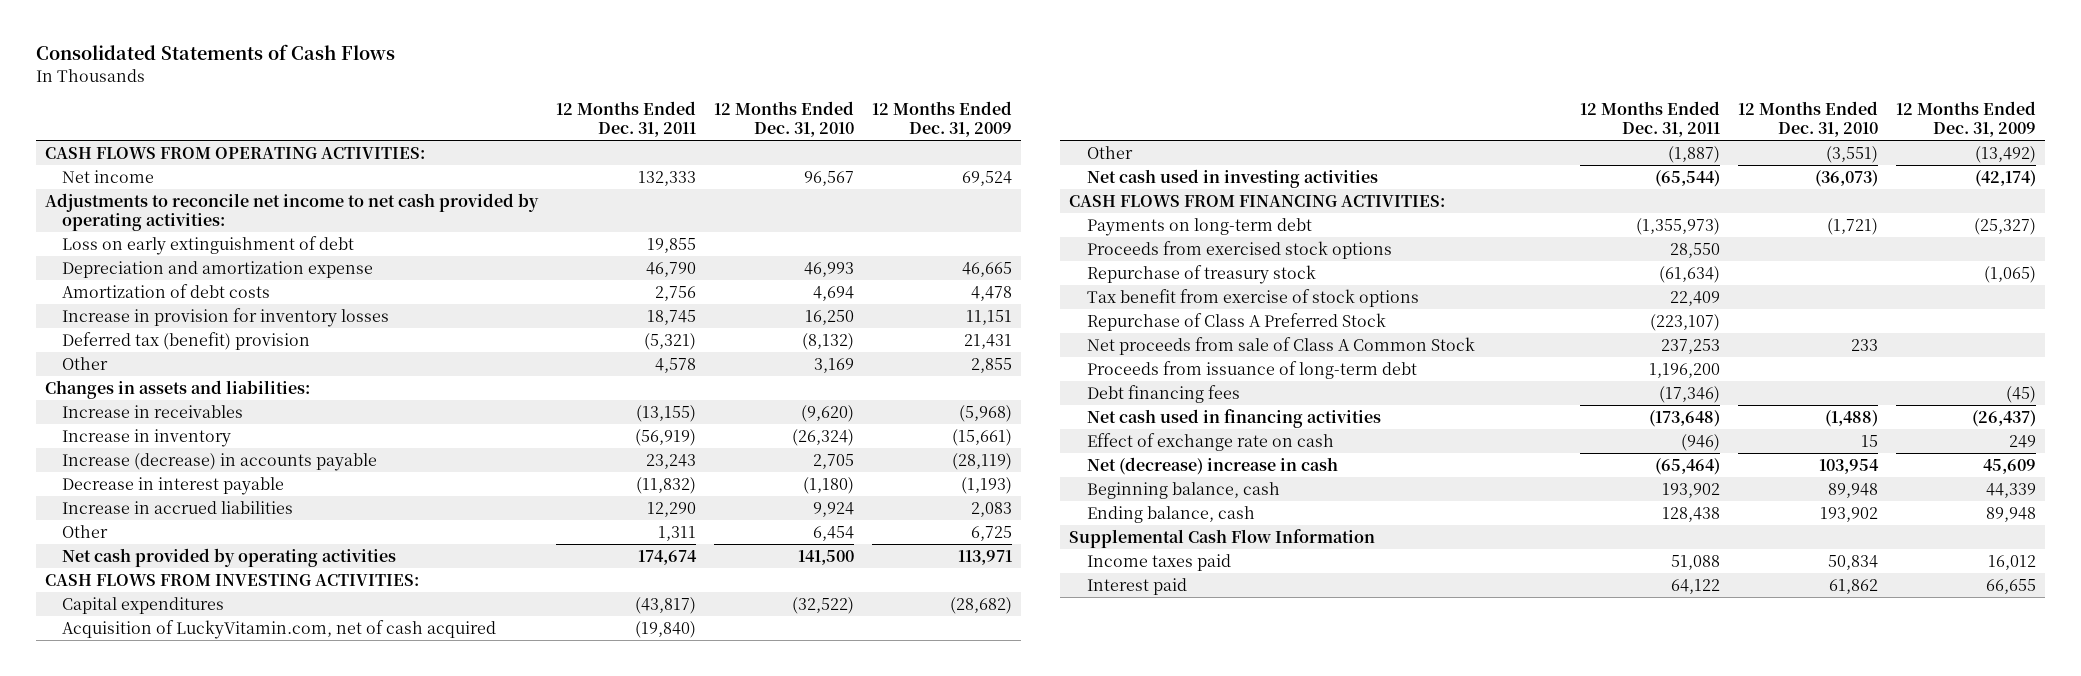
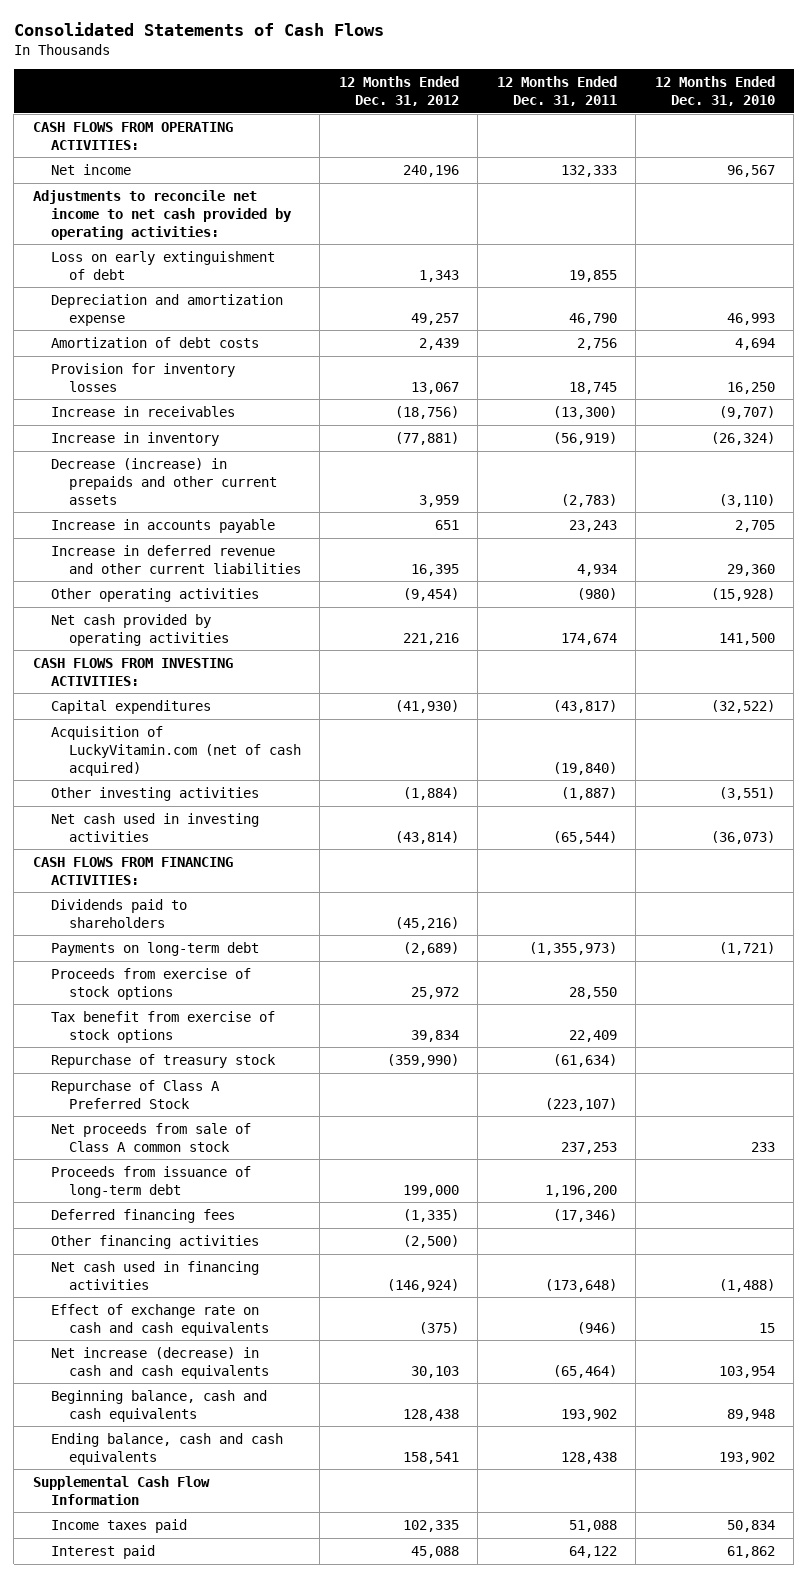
- | 12 Months Ended Dec. 31, 2011 | 12 Months Ended Dec. 31, 2010 | 12 Months Ended Dec. 31, 2009
+ | 12 Months Ended Dec. 31, 2012 | 12 Months Ended Dec. 31, 2011 | 12 Months Ended Dec. 31, 2010
- Increase in provision for inventory losses | 18,745 | 16,250 | 11,151
- Deferred tax (benefit) provision | (5,321) | (8,132) | 21,431
- Other | 4,578 | 3,169 | 2,855
- Changes in assets and liabilities:
- Increase in receivables | (13,155) | (9,620) | (5,968)
+ Provision for inventory losses | 13,067 | 18,745 | 16,250
+ Increase in receivables | (18,756) | (13,300) | (9,707)
- Increase (decrease) in accounts payable | 23,243 | 2,705 | (28,119)
- Decrease in interest payable | (11,832) | (1,180) | (1,193)
- Increase in accrued liabilities | 12,290 | 9,924 | 2,083
- Other | 1,311 | 6,454 | 6,725
+ Decrease (increase) in prepaids and other current assets | 3,959 | (2,783) | (3,110)
+ Increase in accounts payable | 651 | 23,243 | 2,705
+ Increase in deferred revenue and other current liabilities | 16,395 | 4,934 | 29,360
+ Other operating activities | (9,454) | (980) | (15,928)
- Acquisition of LuckyVitamin.com, net of cash acquired | (19,840) | |
- Other | (1,887) | (3,551) | (13,492)
+ Acquisition of LuckyVitamin.com (net of cash acquired) | | (19,840) |
+ Other investing activities | (1,884) | (1,887) | (3,551)
+ Dividends paid to shareholders | (45,216) | |
- Proceeds from exercised stock options | 28,550 | |
+ Proceeds from exercise of stock options | 25,972 | 28,550 |
moved down: Repurchase of treasury stock | (359,990) | (61,634) |
- Net proceeds from sale of Class A Common Stock | 237,253 | 233 |
+ Net proceeds from sale of Class A common stock | | 237,253 | 233
- Debt financing fees | (17,346) | | (45)
+ Deferred financing fees | (1,335) | (17,346) |
+ Other financing activities | (2,500) | |
- Effect of exchange rate on cash | (946) | 15 | 249
- Net (decrease) increase in cash | (65,464) | 103,954 | 45,609
- Beginning balance, cash | 193,902 | 89,948 | 44,339
- Ending balance, cash | 128,438 | 193,902 | 89,948
+ Effect of exchange rate on cash and cash equivalents | (375) | (946) | 15
+ Net increase (decrease) in cash and cash equivalents | 30,103 | (65,464) | 103,954
+ Beginning balance, cash and cash equivalents | 128,438 | 193,902 | 89,948
+ Ending balance, cash and cash equivalents | 158,541 | 128,438 | 193,902

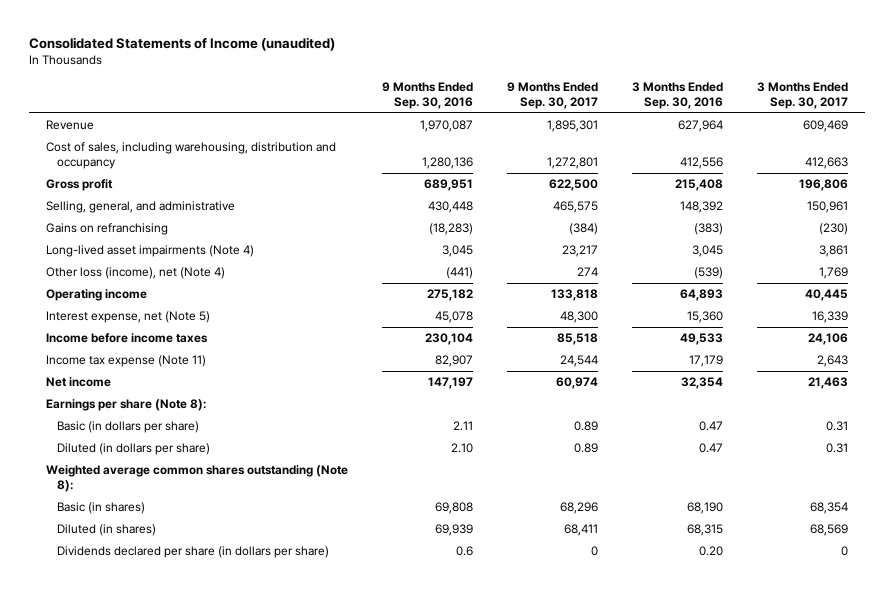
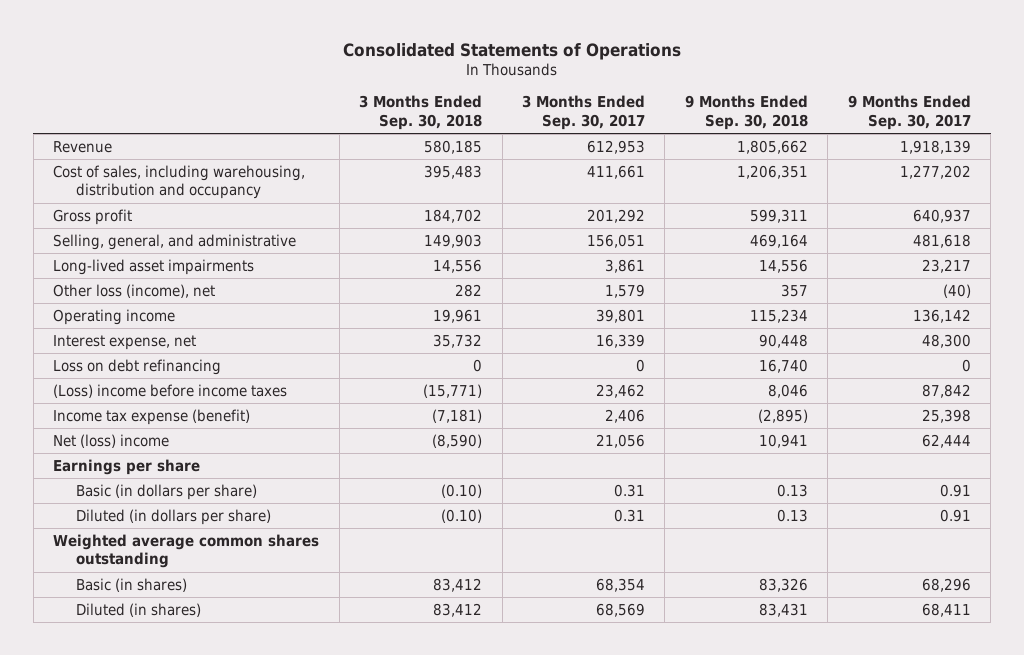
- Consolidated Statements of Income (unaudited)
+ Consolidated Statements of Operations
- | 9 Months Ended Sep. 30, 2016 | 9 Months Ended Sep. 30, 2017 | 3 Months Ended Sep. 30, 2016 | 3 Months Ended Sep. 30, 2017
+ | 3 Months Ended Sep. 30, 2018 | 3 Months Ended Sep. 30, 2017 | 9 Months Ended Sep. 30, 2018 | 9 Months Ended Sep. 30, 2017
- Revenue | 1,970,087 | 1,895,301 | 627,964 | 609,469
- Cost of sales, including warehousing, distribution and occupancy | 1,280,136 | 1,272,801 | 412,556 | 412,663
- Gross profit | 689,951 | 622,500 | 215,408 | 196,806
- Selling, general, and administrative | 430,448 | 465,575 | 148,392 | 150,961
- Gains on refranchising | (18,283) | (384) | (383) | (230)
- Long-lived asset impairments (Note 4) | 3,045 | 23,217 | 3,045 | 3,861
- Other loss (income), net (Note 4) | (441) | 274 | (539) | 1,769
- Operating income | 275,182 | 133,818 | 64,893 | 40,445
- Interest expense, net (Note 5) | 45,078 | 48,300 | 15,360 | 16,339
- Income before income taxes | 230,104 | 85,518 | 49,533 | 24,106
- Income tax expense (Note 11) | 82,907 | 24,544 | 17,179 | 2,643
- Net income | 147,197 | 60,974 | 32,354 | 21,463
- Earnings per share (Note 8):
- Basic (in dollars per share) | 2.11 | 0.89 | 0.47 | 0.31
- Diluted (in dollars per share) | 2.10 | 0.89 | 0.47 | 0.31
- Weighted average common shares outstanding (Note 8):
+ Revenue | 580,185 | 612,953 | 1,805,662 | 1,918,139
+ Cost of sales, including warehousing, distribution and occupancy | 395,483 | 411,661 | 1,206,351 | 1,277,202
+ Gross profit | 184,702 | 201,292 | 599,311 | 640,937
+ Selling, general, and administrative | 149,903 | 156,051 | 469,164 | 481,618
+ Long-lived asset impairments | 14,556 | 3,861 | 14,556 | 23,217
+ Other loss (income), net | 282 | 1,579 | 357 | (40)
+ Operating income | 19,961 | 39,801 | 115,234 | 136,142
+ Interest expense, net | 35,732 | 16,339 | 90,448 | 48,300
+ Loss on debt refinancing | 0 | 0 | 16,740 | 0
+ (Loss) income before income taxes | (15,771) | 23,462 | 8,046 | 87,842
+ Income tax expense (benefit) | (7,181) | 2,406 | (2,895) | 25,398
+ Net (loss) income | (8,590) | 21,056 | 10,941 | 62,444
+ Earnings per share
+ Basic (in dollars per share) | (0.10) | 0.31 | 0.13 | 0.91
+ Diluted (in dollars per share) | (0.10) | 0.31 | 0.13 | 0.91
+ Weighted average common shares outstanding
- Dividends declared per share (in dollars per share) | 0.6 | 0 | 0.20 | 0

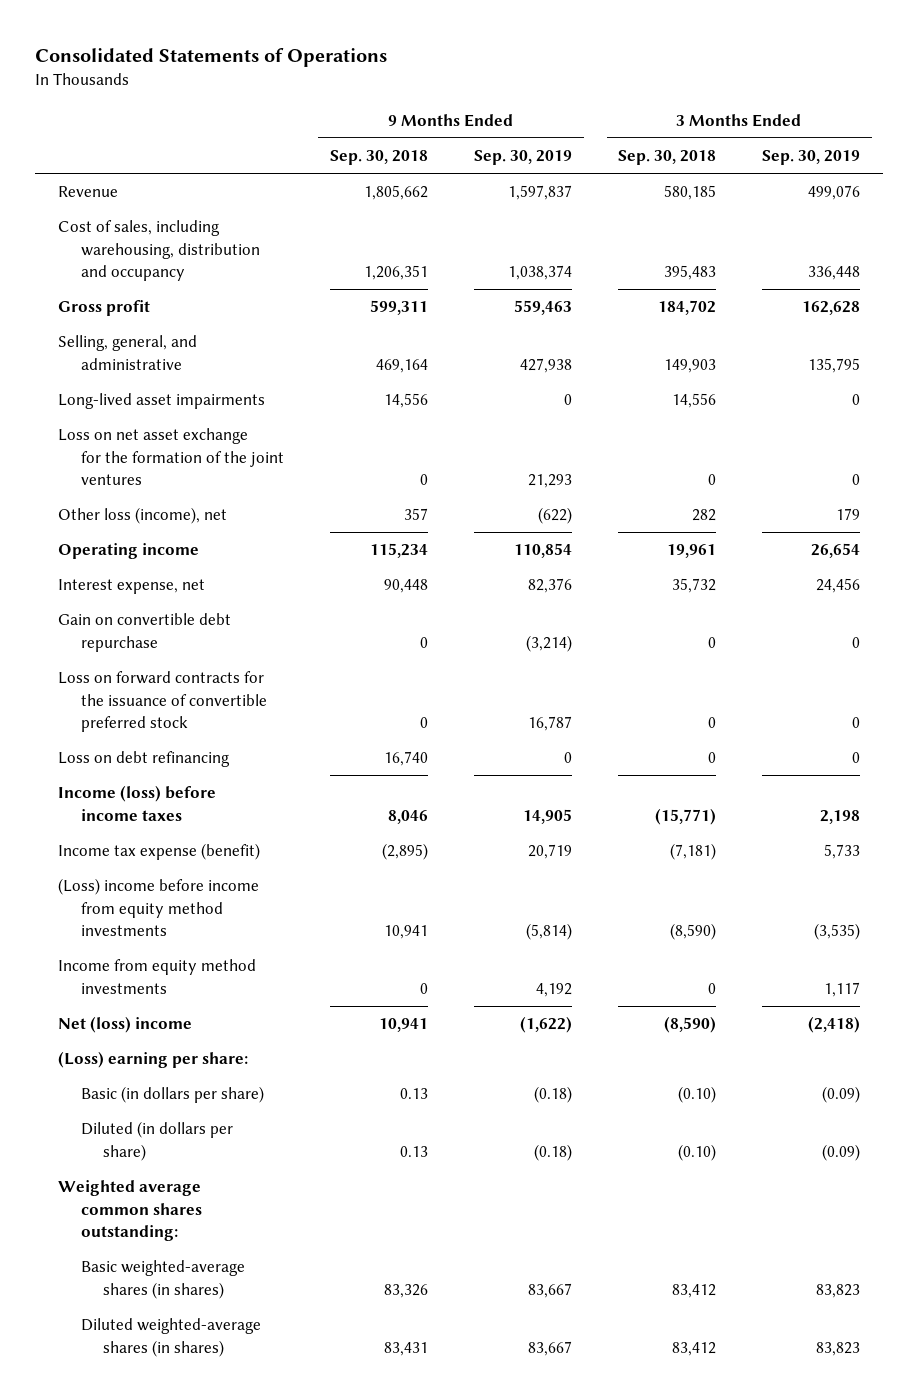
- | 3 Months Ended Sep. 30, 2018 | 3 Months Ended Sep. 30, 2017 | 9 Months Ended Sep. 30, 2018 | 9 Months Ended Sep. 30, 2017
+ | 9 Months Ended Sep. 30, 2018 | 9 Months Ended Sep. 30, 2019 | 3 Months Ended Sep. 30, 2018 | 3 Months Ended Sep. 30, 2019
+ Loss on net asset exchange for the formation of the joint ventures | 0 | 21,293 | 0 | 0
+ Gain on convertible debt repurchase | 0 | (3,214) | 0 | 0
+ Loss on forward contracts for the issuance of convertible preferred stock | 0 | 16,787 | 0 | 0
- (Loss) income before income taxes | (15,771) | 23,462 | 8,046 | 87,842
+ Income (loss) before income taxes | 8,046 | 14,905 | (15,771) | 2,198
+ (Loss) income before income from equity method investments | 10,941 | (5,814) | (8,590) | (3,535)
+ Income from equity method investments | 0 | 4,192 | 0 | 1,117
- Earnings per share
+ (Loss) earning per share:
- Weighted average common shares outstanding
- Basic (in shares) | 83,412 | 68,354 | 83,326 | 68,296
- Diluted (in shares) | 83,412 | 68,569 | 83,431 | 68,411
+ Weighted average common shares outstanding:
+ Basic weighted-average shares (in shares) | 83,326 | 83,667 | 83,412 | 83,823
+ Diluted weighted-average shares (in shares) | 83,431 | 83,667 | 83,412 | 83,823

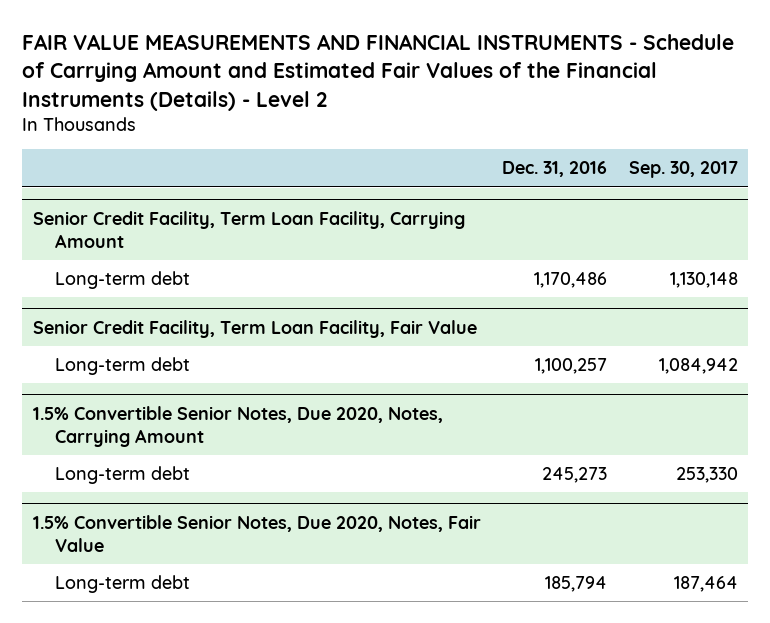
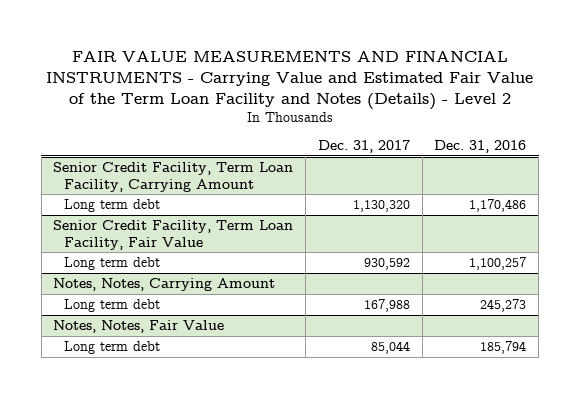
- FAIR VALUE MEASUREMENTS AND FINANCIAL INSTRUMENTS - Schedule of Carrying Amount and Estimated Fair Values of the Financial Instruments (Details) - Level 2
+ FAIR VALUE MEASUREMENTS AND FINANCIAL INSTRUMENTS - Carrying Value and Estimated Fair Value of the Term Loan Facility and Notes (Details) - Level 2
- | Dec. 31, 2016 | Sep. 30, 2017
+ | Dec. 31, 2017 | Dec. 31, 2016
@ Senior Credit Facility, Term Loan Facility, Carrying Amount
- Long-term debt | 1,170,486 | 1,130,148
+ Long term debt | 1,130,320 | 1,170,486
@ Senior Credit Facility, Term Loan Facility, Fair Value
- Long-term debt | 1,100,257 | 1,084,942
- 1.5% Convertible Senior Notes, Due 2020, Notes, Carrying Amount
- Long-term debt | 245,273 | 253,330
- 1.5% Convertible Senior Notes, Due 2020, Notes, Fair Value
- Long-term debt | 185,794 | 187,464
@ Senior Credit Facility, Term Loan Facility, Fair Value
+ Long term debt | 930,592 | 1,100,257
+ Notes, Notes, Carrying Amount
+ Long term debt | 167,988 | 245,273
+ Notes, Notes, Fair Value
+ Long term debt | 85,044 | 185,794

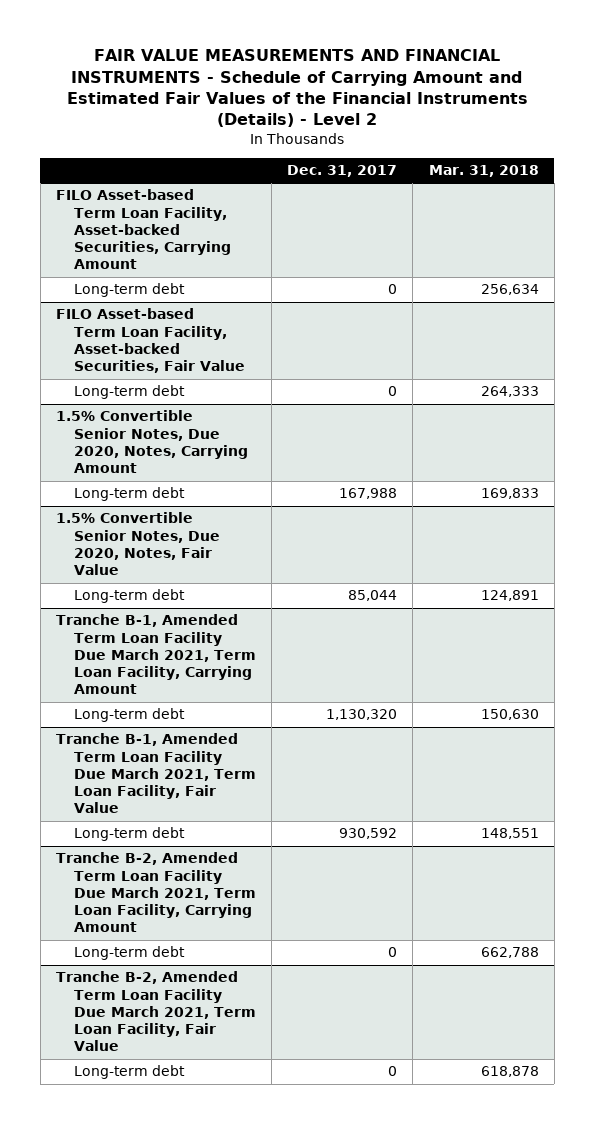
- FAIR VALUE MEASUREMENTS AND FINANCIAL INSTRUMENTS - Carrying Value and Estimated Fair Value of the Term Loan Facility and Notes (Details) - Level 2
+ FAIR VALUE MEASUREMENTS AND FINANCIAL INSTRUMENTS - Schedule of Carrying Amount and Estimated Fair Values of the Financial Instruments (Details) - Level 2
- | Dec. 31, 2017 | Dec. 31, 2016
+ | Dec. 31, 2017 | Mar. 31, 2018
- Senior Credit Facility, Term Loan Facility, Carrying Amount
- Long term debt | 1,130,320 | 1,170,486
- Senior Credit Facility, Term Loan Facility, Fair Value
- Long term debt | 930,592 | 1,100,257
- Notes, Notes, Carrying Amount
- Long term debt | 167,988 | 245,273
- Notes, Notes, Fair Value
- Long term debt | 85,044 | 185,794
+ FILO Asset-based Term Loan Facility, Asset-backed Securities, Carrying Amount
+ Long-term debt | 0 | 256,634
+ FILO Asset-based Term Loan Facility, Asset-backed Securities, Fair Value
+ Long-term debt | 0 | 264,333
+ 1.5% Convertible Senior Notes, Due 2020, Notes, Carrying Amount
+ Long-term debt | 167,988 | 169,833
+ 1.5% Convertible Senior Notes, Due 2020, Notes, Fair Value
+ Long-term debt | 85,044 | 124,891
+ Tranche B-1, Amended Term Loan Facility Due March 2021, Term Loan Facility, Carrying Amount
+ Long-term debt | 1,130,320 | 150,630
+ Tranche B-1, Amended Term Loan Facility Due March 2021, Term Loan Facility, Fair Value
+ Long-term debt | 930,592 | 148,551
+ Tranche B-2, Amended Term Loan Facility Due March 2021, Term Loan Facility, Carrying Amount
+ Long-term debt | 0 | 662,788
+ Tranche B-2, Amended Term Loan Facility Due March 2021, Term Loan Facility, Fair Value
+ Long-term debt | 0 | 618,878

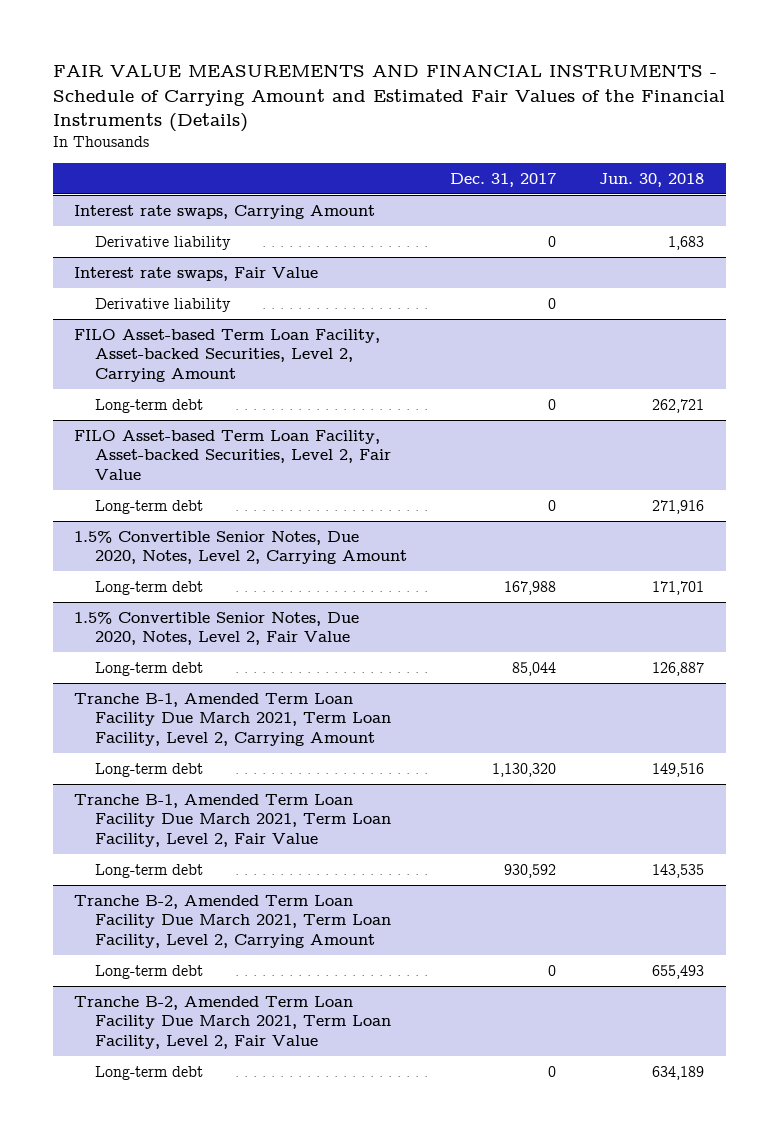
- FAIR VALUE MEASUREMENTS AND FINANCIAL INSTRUMENTS - Schedule of Carrying Amount and Estimated Fair Values of the Financial Instruments (Details) - Level 2
+ FAIR VALUE MEASUREMENTS AND FINANCIAL INSTRUMENTS - Schedule of Carrying Amount and Estimated Fair Values of the Financial Instruments (Details)
- | Dec. 31, 2017 | Mar. 31, 2018
+ | Dec. 31, 2017 | Jun. 30, 2018
- FILO Asset-based Term Loan Facility, Asset-backed Securities, Carrying Amount
+ Interest rate swaps, Carrying Amount
+ Derivative liability | 0 | 1,683
+ Interest rate swaps, Fair Value
+ Derivative liability | 0 |
+ FILO Asset-based Term Loan Facility, Asset-backed Securities, Level 2, Carrying Amount
- FILO Asset-based Term Loan Facility, Asset-backed Securities, Fair Value
+ FILO Asset-based Term Loan Facility, Asset-backed Securities, Level 2, Fair Value
- 1.5% Convertible Senior Notes, Due 2020, Notes, Carrying Amount
+ 1.5% Convertible Senior Notes, Due 2020, Notes, Level 2, Carrying Amount
- 1.5% Convertible Senior Notes, Due 2020, Notes, Fair Value
+ 1.5% Convertible Senior Notes, Due 2020, Notes, Level 2, Fair Value
- Tranche B-1, Amended Term Loan Facility Due March 2021, Term Loan Facility, Carrying Amount
+ Tranche B-1, Amended Term Loan Facility Due March 2021, Term Loan Facility, Level 2, Carrying Amount
- Tranche B-1, Amended Term Loan Facility Due March 2021, Term Loan Facility, Fair Value
+ Tranche B-1, Amended Term Loan Facility Due March 2021, Term Loan Facility, Level 2, Fair Value
- Tranche B-2, Amended Term Loan Facility Due March 2021, Term Loan Facility, Carrying Amount
+ Tranche B-2, Amended Term Loan Facility Due March 2021, Term Loan Facility, Level 2, Carrying Amount
- Tranche B-2, Amended Term Loan Facility Due March 2021, Term Loan Facility, Fair Value
+ Tranche B-2, Amended Term Loan Facility Due March 2021, Term Loan Facility, Level 2, Fair Value

